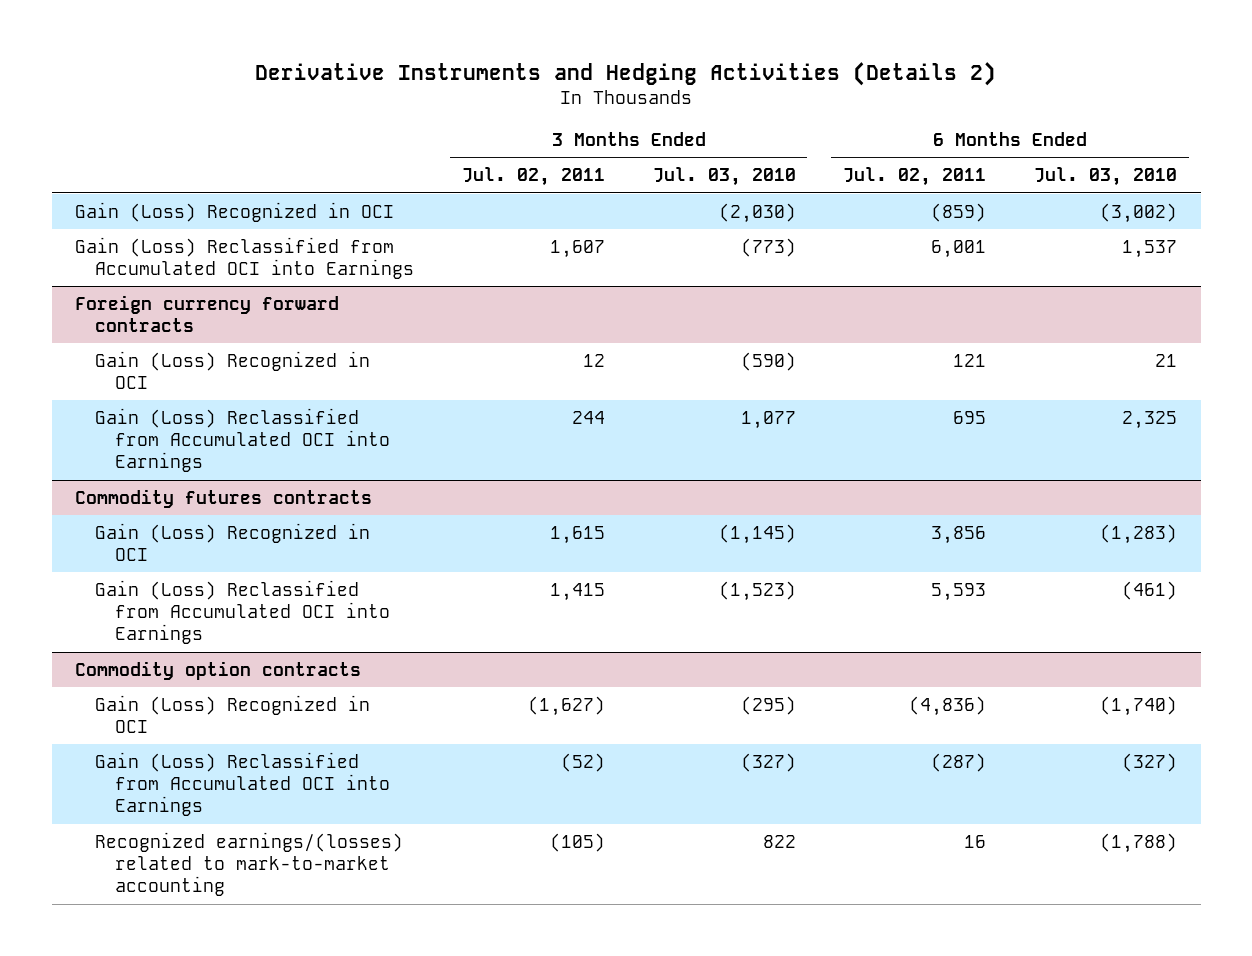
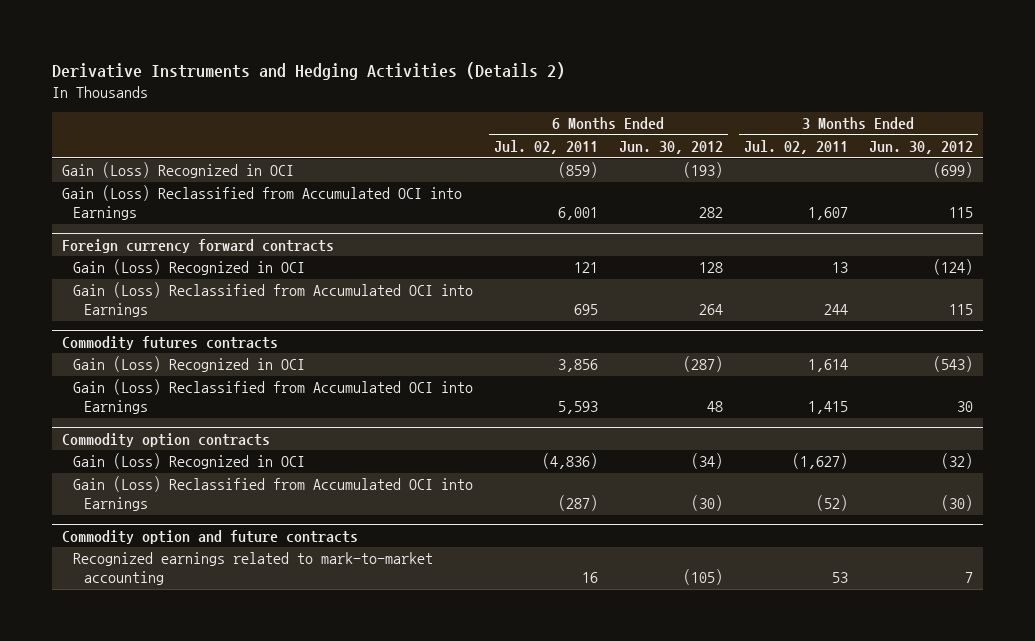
- | 3 Months Ended Jul. 02, 2011 | 3 Months Ended Jul. 03, 2010 | 6 Months Ended Jul. 02, 2011 | 6 Months Ended Jul. 03, 2010
+ | 6 Months Ended Jul. 02, 2011 | 6 Months Ended Jun. 30, 2012 | 3 Months Ended Jul. 02, 2011 | 3 Months Ended Jun. 30, 2012
@ Foreign currency forward contracts
- Gain (Loss) Recognized in OCI | 12 | (590) | 121 | 21
+ Gain (Loss) Recognized in OCI | 121 | 128 | 13 | (124)
@ Commodity futures contracts
- Gain (Loss) Recognized in OCI | 1,615 | (1,145) | 3,856 | (1,283)
+ Gain (Loss) Recognized in OCI | 3,856 | (287) | 1,614 | (543)
@ Commodity option contracts
- Recognized earnings/(losses) related to mark-to-market accounting | (105) | 822 | 16 | (1,788)
+ Commodity option and future contracts
+ Recognized earnings related to mark-to-market accounting | 16 | (105) | 53 | 7

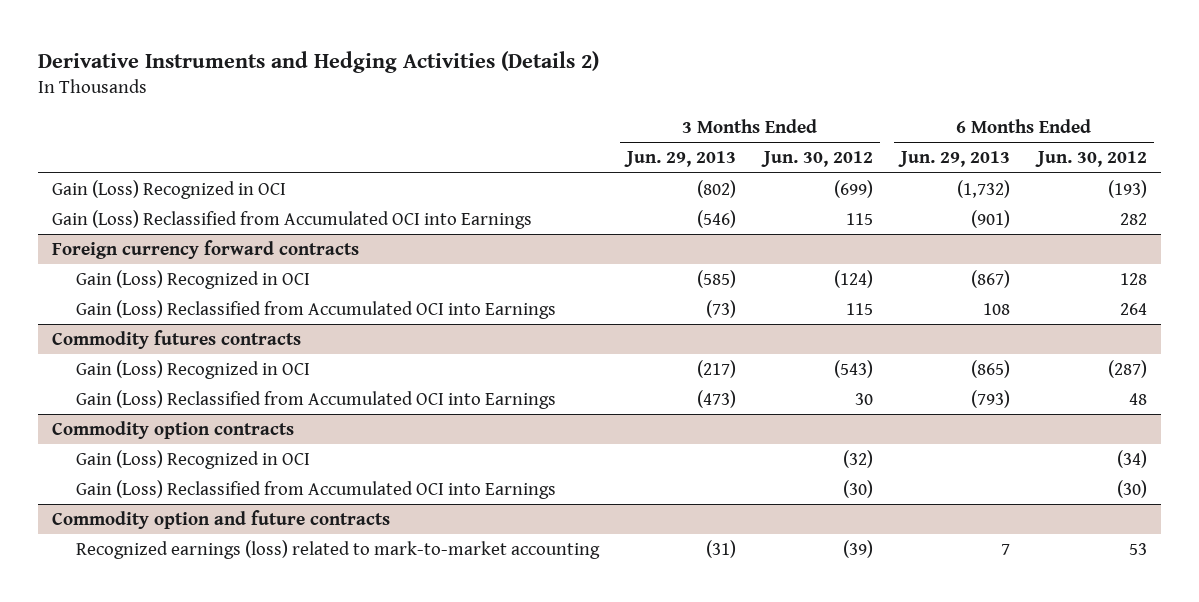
- | 6 Months Ended Jul. 02, 2011 | 6 Months Ended Jun. 30, 2012 | 3 Months Ended Jul. 02, 2011 | 3 Months Ended Jun. 30, 2012
+ | 3 Months Ended Jun. 29, 2013 | 3 Months Ended Jun. 30, 2012 | 6 Months Ended Jun. 29, 2013 | 6 Months Ended Jun. 30, 2012
@ Commodity option and future contracts
- Recognized earnings related to mark-to-market accounting | 16 | (105) | 53 | 7
+ Recognized earnings (loss) related to mark-to-market accounting | (31) | (39) | 7 | 53

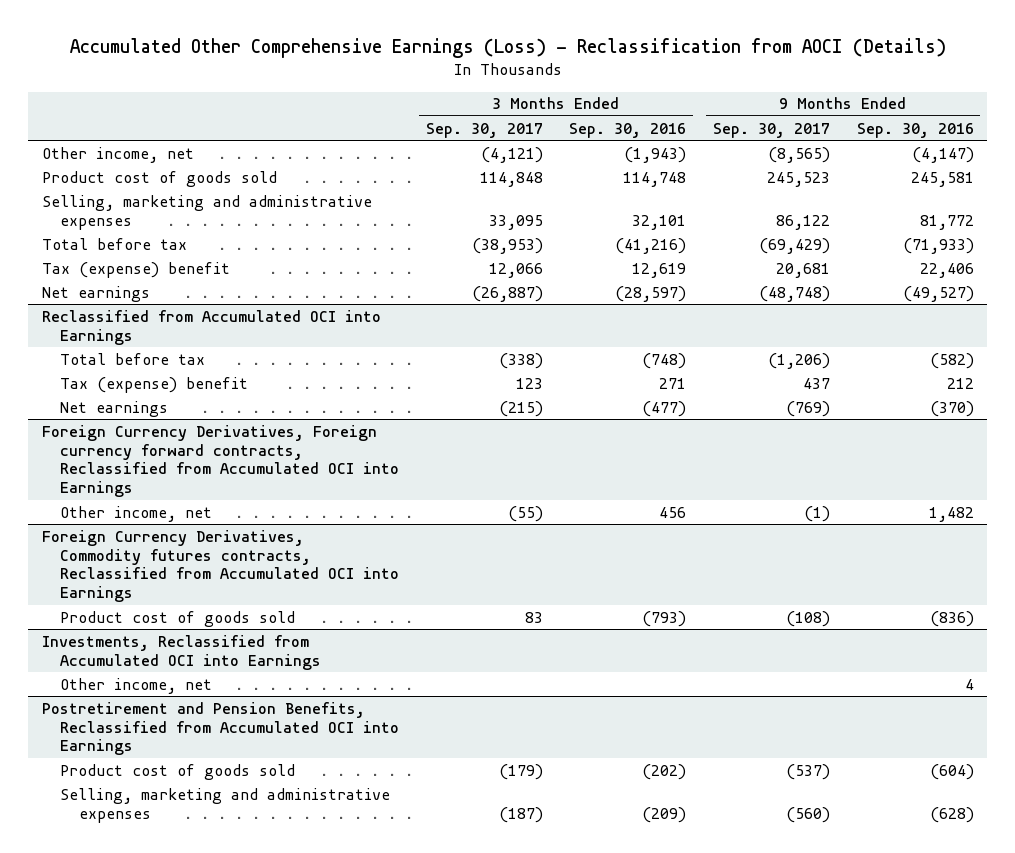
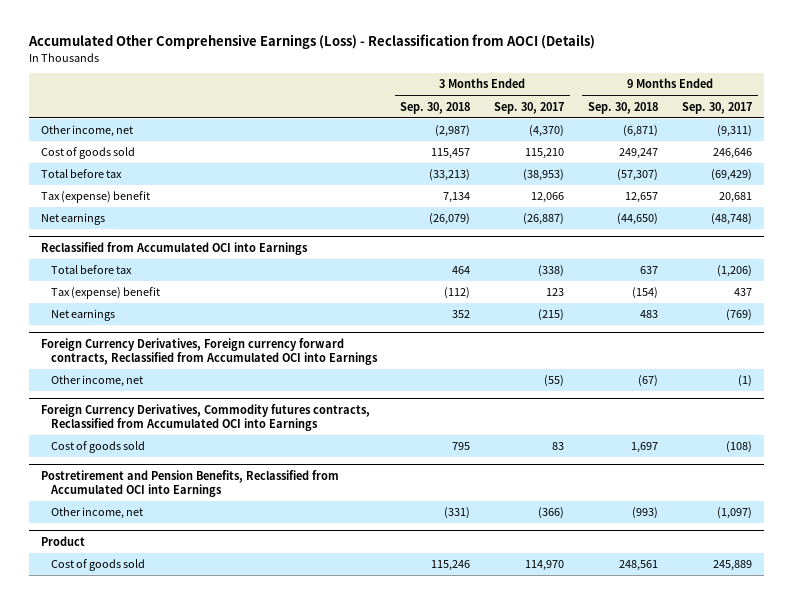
- | 3 Months Ended Sep. 30, 2017 | 3 Months Ended Sep. 30, 2016 | 9 Months Ended Sep. 30, 2017 | 9 Months Ended Sep. 30, 2016
+ | 3 Months Ended Sep. 30, 2018 | 3 Months Ended Sep. 30, 2017 | 9 Months Ended Sep. 30, 2018 | 9 Months Ended Sep. 30, 2017
- Other income, net | (4,121) | (1,943) | (8,565) | (4,147)
- Product cost of goods sold | 114,848 | 114,748 | 245,523 | 245,581
- Selling, marketing and administrative expenses | 33,095 | 32,101 | 86,122 | 81,772
+ Other income, net | (2,987) | (4,370) | (6,871) | (9,311)
+ Cost of goods sold | 115,457 | 115,210 | 249,247 | 246,646
@ Foreign Currency Derivatives, Commodity futures contracts, Reclassified from Accumulated OCI into Earnings
- Product cost of goods sold | 83 | (793) | (108) | (836)
- Investments, Reclassified from Accumulated OCI into Earnings
- Other income, net | | | | 4
@ Foreign Currency Derivatives, Commodity futures contracts, Reclassified from Accumulated OCI into Earnings
+ Cost of goods sold | 795 | 83 | 1,697 | (108)
@ Postretirement and Pension Benefits, Reclassified from Accumulated OCI into Earnings
- Product cost of goods sold | (179) | (202) | (537) | (604)
- Selling, marketing and administrative expenses | (187) | (209) | (560) | (628)
+ Other income, net | (331) | (366) | (993) | (1,097)
+ Product
+ Cost of goods sold | 115,246 | 114,970 | 248,561 | 245,889

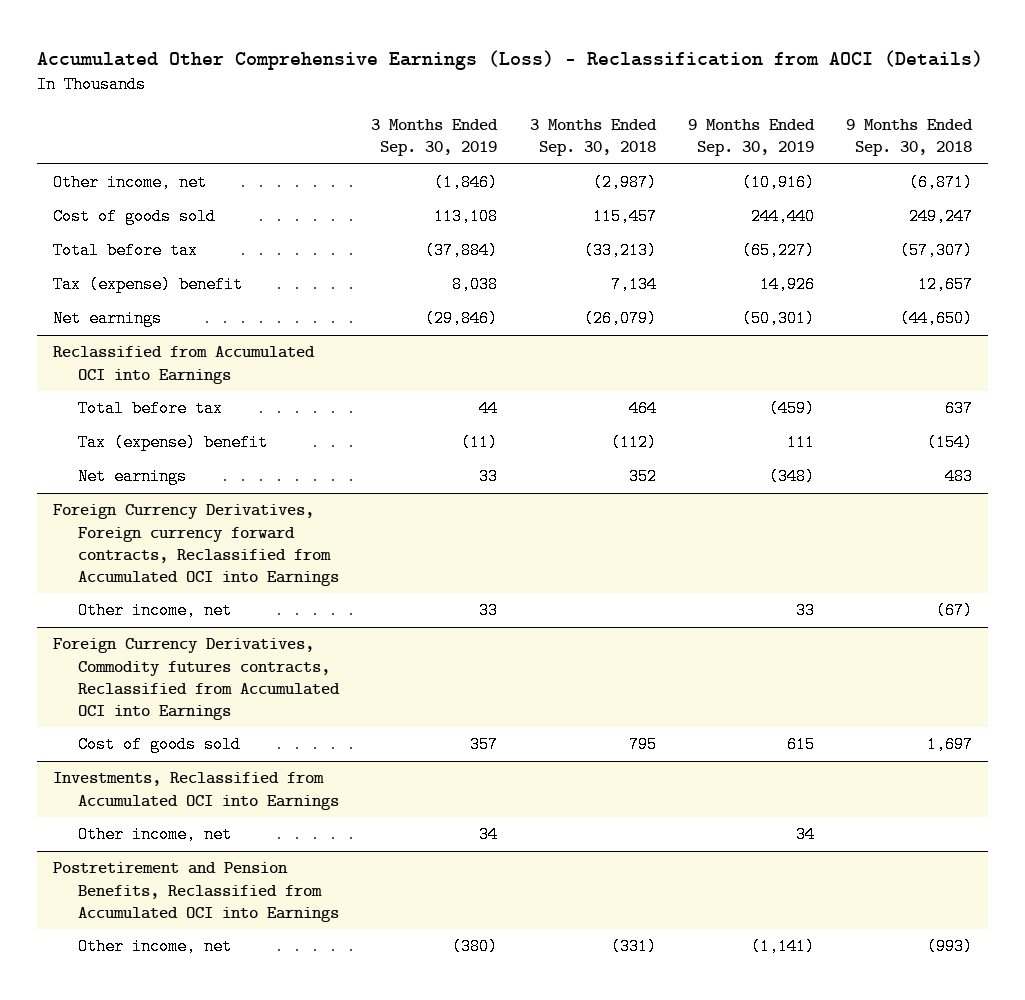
- | 3 Months Ended Sep. 30, 2018 | 3 Months Ended Sep. 30, 2017 | 9 Months Ended Sep. 30, 2018 | 9 Months Ended Sep. 30, 2017
+ | 3 Months Ended Sep. 30, 2019 | 3 Months Ended Sep. 30, 2018 | 9 Months Ended Sep. 30, 2019 | 9 Months Ended Sep. 30, 2018
+ Investments, Reclassified from Accumulated OCI into Earnings
+ Other income, net | 34 | | 34 |
- Product
- Cost of goods sold | 115,246 | 114,970 | 248,561 | 245,889

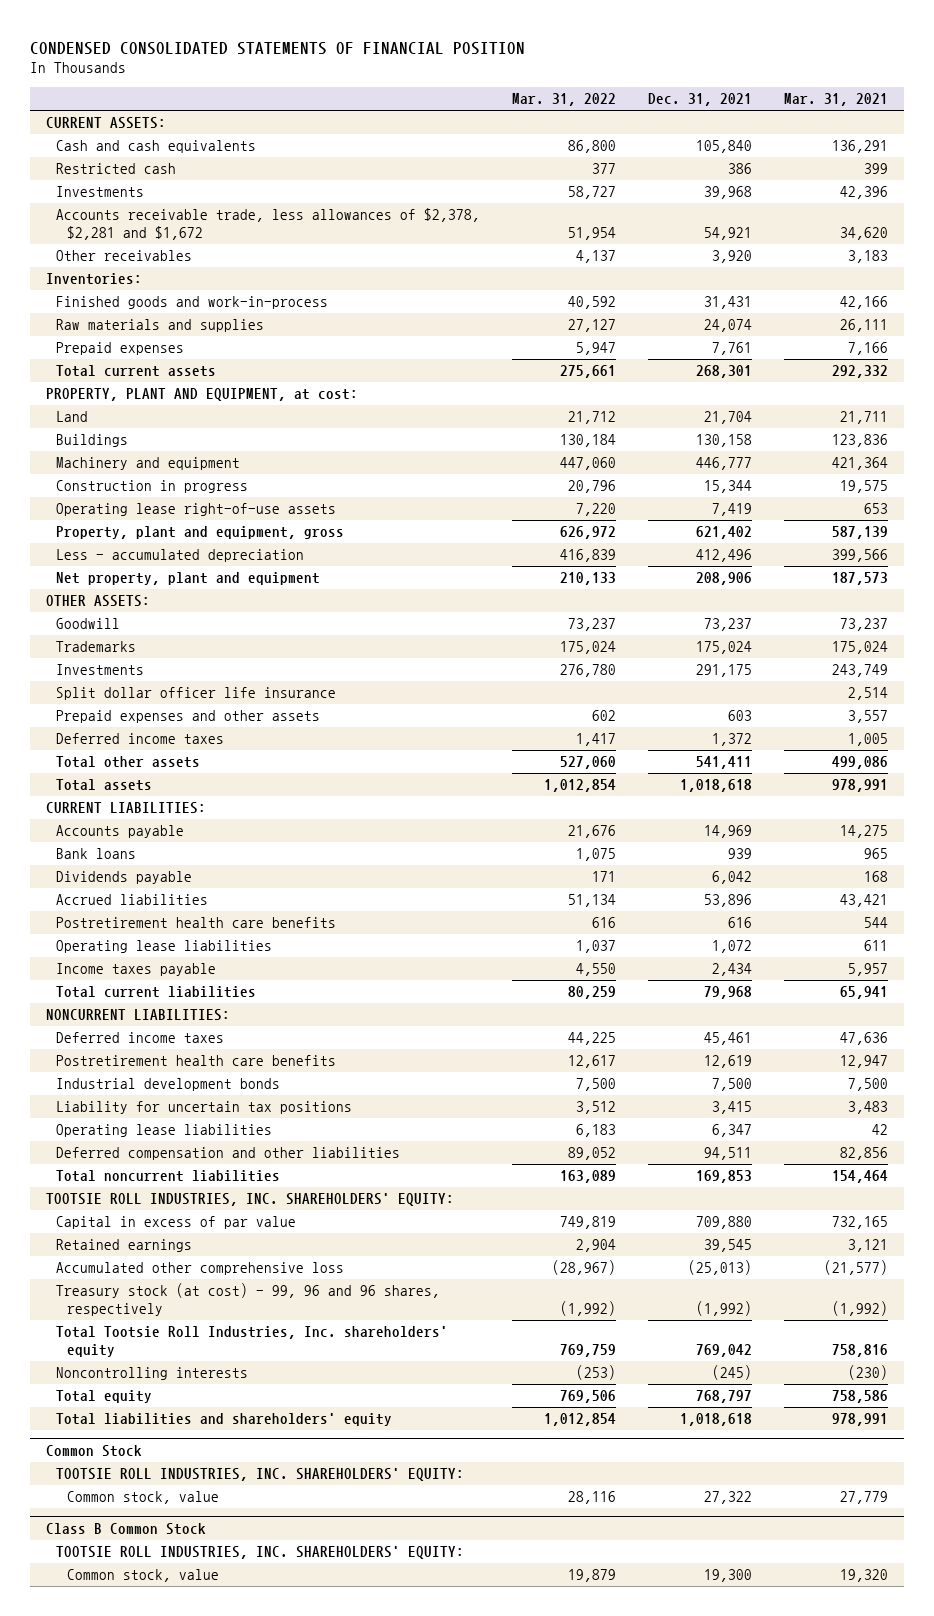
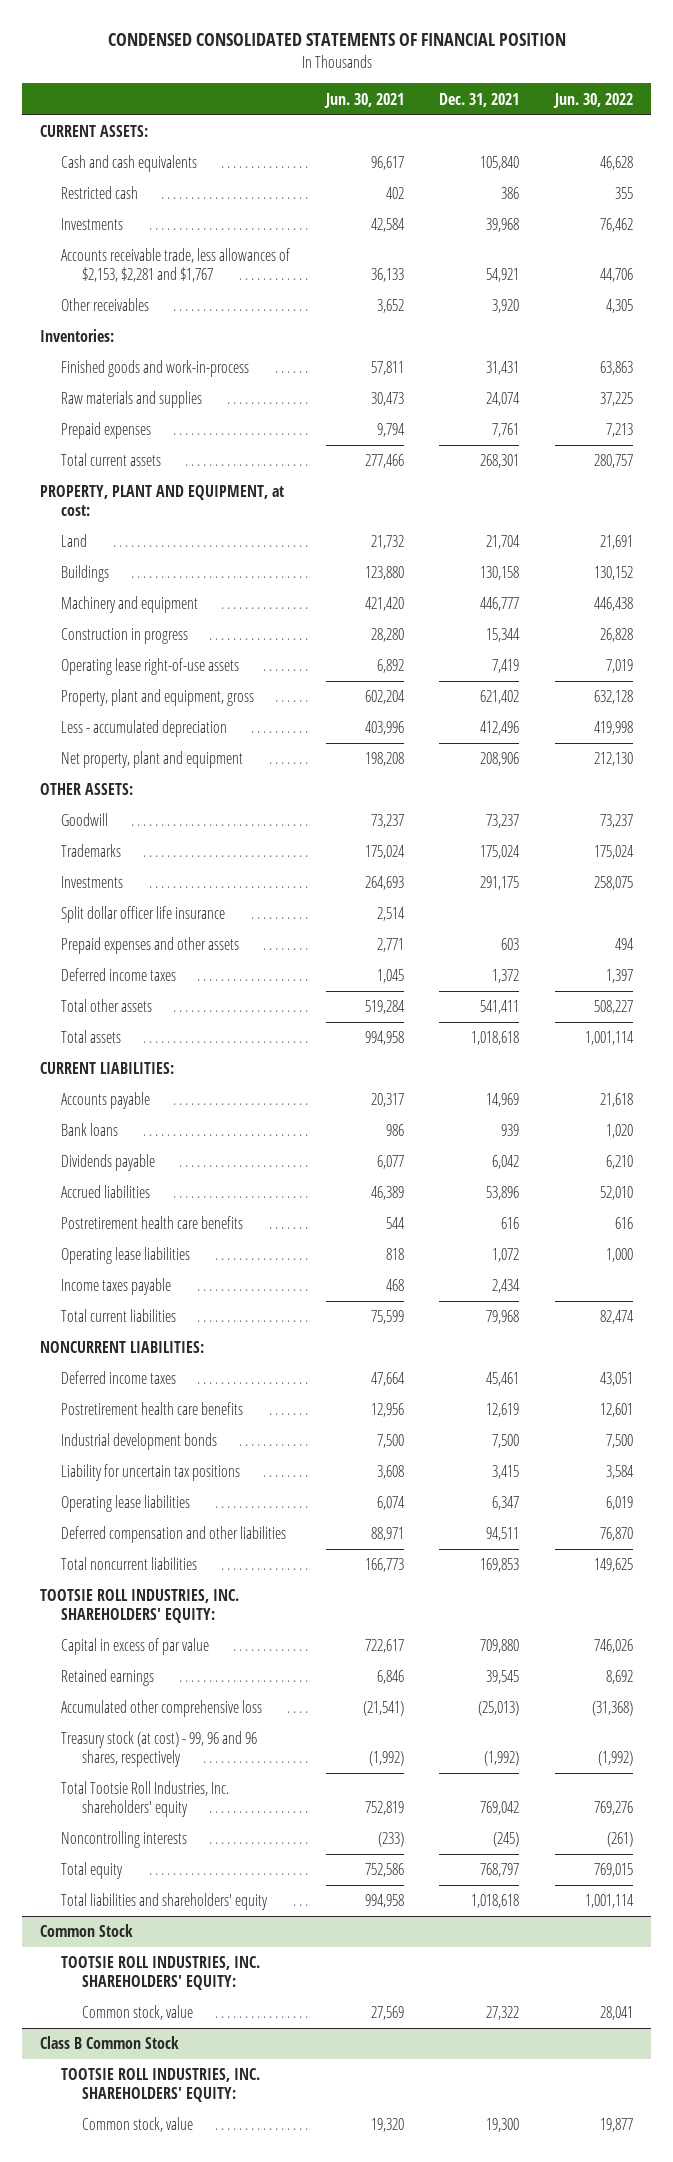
- | Mar. 31, 2022 | Dec. 31, 2021 | Mar. 31, 2021
+ | Jun. 30, 2021 | Dec. 31, 2021 | Jun. 30, 2022
- Accounts receivable trade, less allowances of $2,378, $2,281 and $1,672 | 51,954 | 54,921 | 34,620
+ Accounts receivable trade, less allowances of $2,153, $2,281 and $1,767 | 36,133 | 54,921 | 44,706

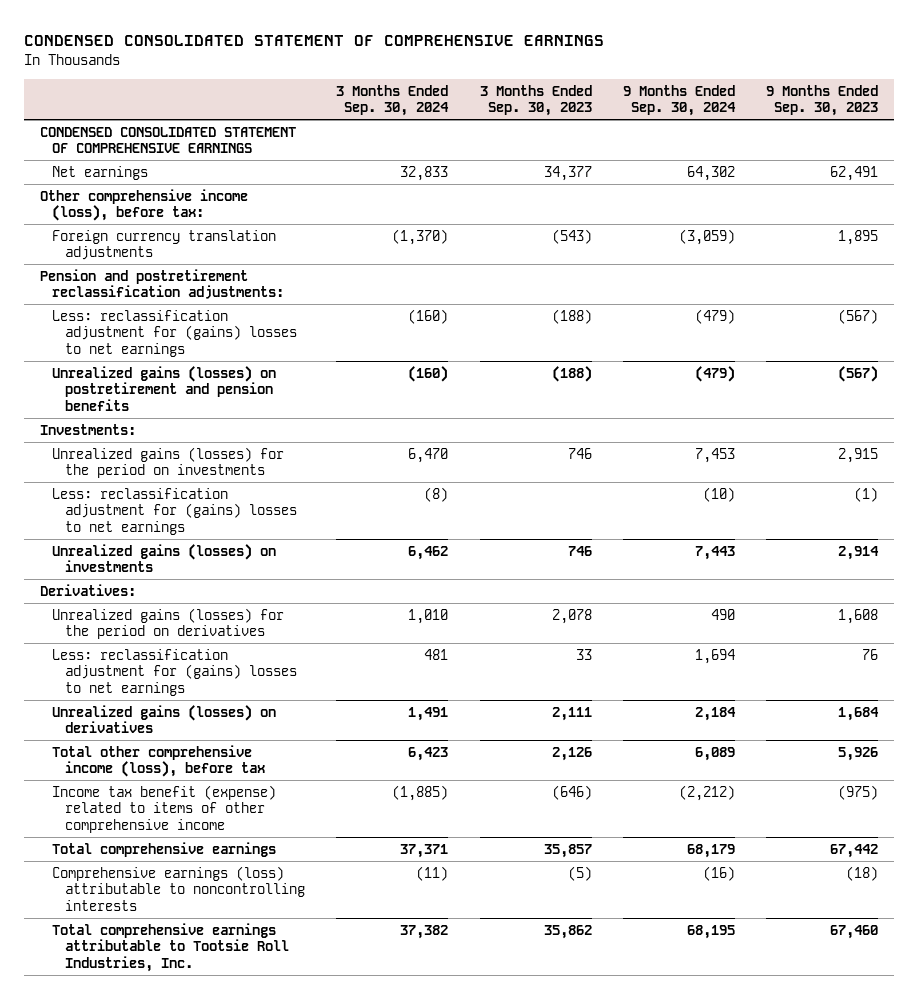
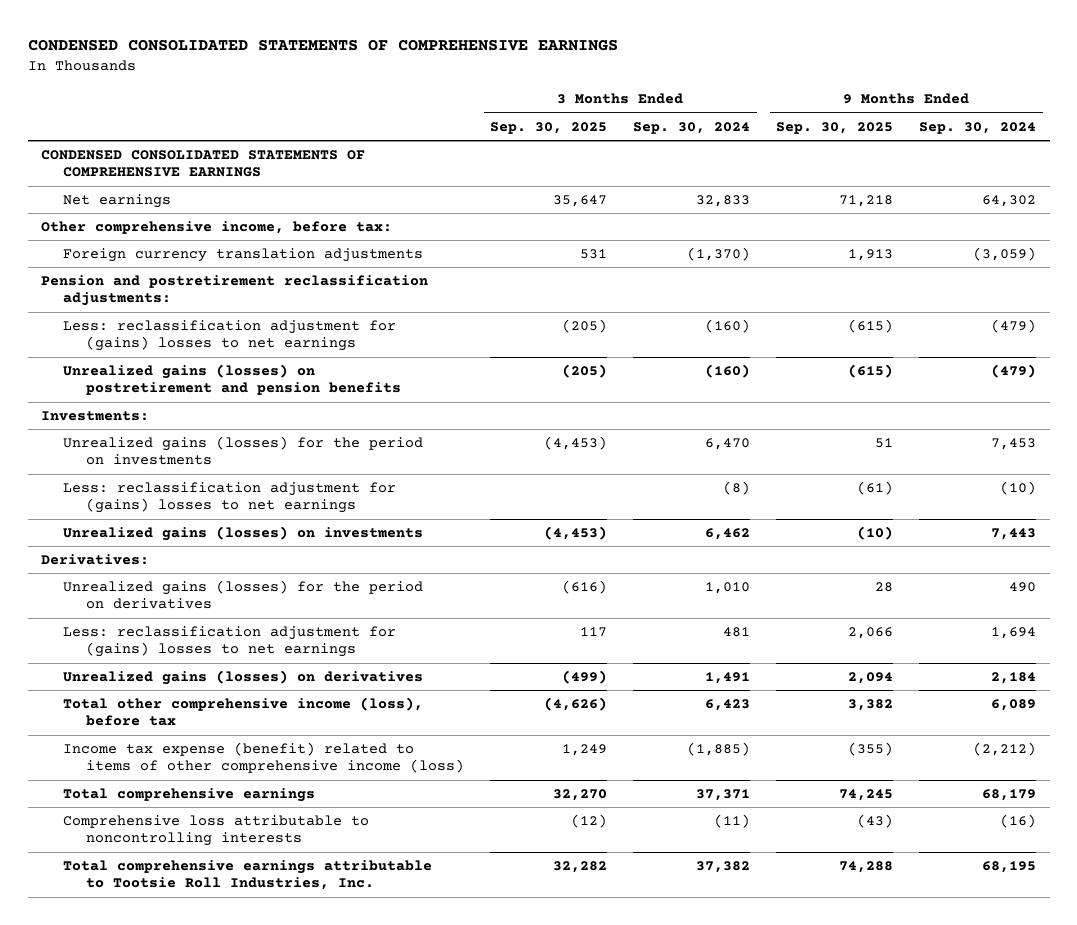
- CONDENSED CONSOLIDATED STATEMENT OF COMPREHENSIVE EARNINGS
+ CONDENSED CONSOLIDATED STATEMENTS OF COMPREHENSIVE EARNINGS
- | 3 Months Ended Sep. 30, 2024 | 3 Months Ended Sep. 30, 2023 | 9 Months Ended Sep. 30, 2024 | 9 Months Ended Sep. 30, 2023
+ | 3 Months Ended Sep. 30, 2025 | 3 Months Ended Sep. 30, 2024 | 9 Months Ended Sep. 30, 2025 | 9 Months Ended Sep. 30, 2024
- CONDENSED CONSOLIDATED STATEMENT OF COMPREHENSIVE EARNINGS
+ CONDENSED CONSOLIDATED STATEMENTS OF COMPREHENSIVE EARNINGS
- Other comprehensive income (loss), before tax:
+ Other comprehensive income, before tax:
- Income tax benefit (expense) related to items of other comprehensive income | (1,885) | (646) | (2,212) | (975)
+ Income tax expense (benefit) related to items of other comprehensive income (loss) | 1,249 | (1,885) | (355) | (2,212)
- Comprehensive earnings (loss) attributable to noncontrolling interests | (11) | (5) | (16) | (18)
+ Comprehensive loss attributable to noncontrolling interests | (12) | (11) | (43) | (16)

